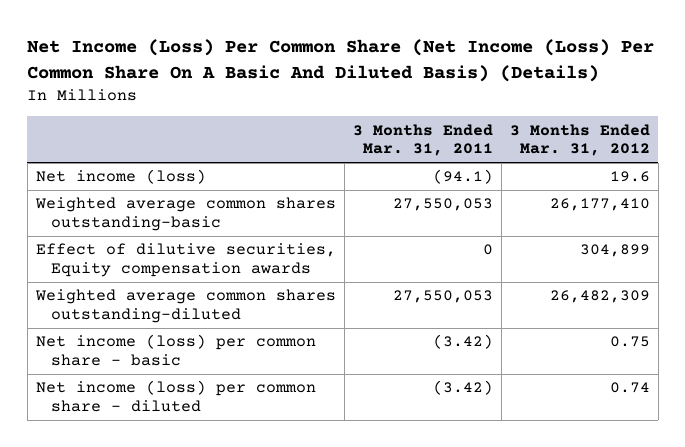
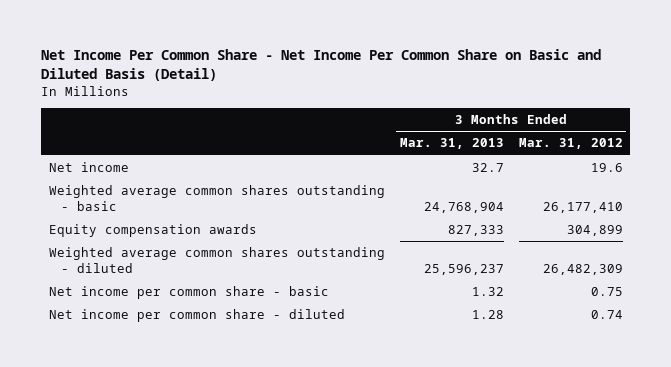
- Net Income (Loss) Per Common Share (Net Income (Loss) Per Common Share On A Basic And Diluted Basis) (Details)
+ Net Income Per Common Share - Net Income Per Common Share on Basic and Diluted Basis (Detail)
- | 3 Months Ended Mar. 31, 2011 | 3 Months Ended Mar. 31, 2012
+ | 3 Months Ended Mar. 31, 2013 | 3 Months Ended Mar. 31, 2012
- Net income (loss) | (94.1) | 19.6
- Weighted average common shares outstanding-basic | 27,550,053 | 26,177,410
- Effect of dilutive securities, Equity compensation awards | 0 | 304,899
- Weighted average common shares outstanding-diluted | 27,550,053 | 26,482,309
- Net income (loss) per common share - basic | (3.42) | 0.75
- Net income (loss) per common share - diluted | (3.42) | 0.74
+ Net income | 32.7 | 19.6
+ Weighted average common shares outstanding - basic | 24,768,904 | 26,177,410
+ Equity compensation awards | 827,333 | 304,899
+ Weighted average common shares outstanding - diluted | 25,596,237 | 26,482,309
+ Net income per common share - basic | 1.32 | 0.75
+ Net income per common share - diluted | 1.28 | 0.74

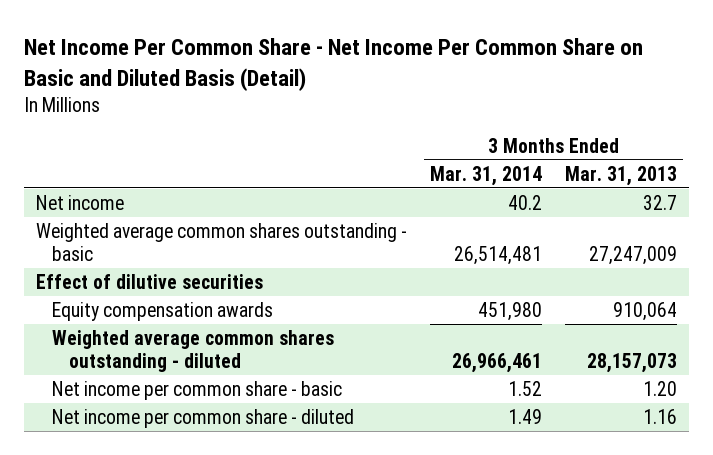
- | 3 Months Ended Mar. 31, 2013 | 3 Months Ended Mar. 31, 2012
+ | 3 Months Ended Mar. 31, 2014 | 3 Months Ended Mar. 31, 2013
- Weighted average common shares outstanding - basic | 24,768,904 | 26,177,410
- Equity compensation awards | 827,333 | 304,899
- Weighted average common shares outstanding - diluted | 25,596,237 | 26,482,309
- Net income per common share - basic | 1.32 | 0.75
- Net income per common share - diluted | 1.28 | 0.74
+ Weighted average common shares outstanding - basic | 26,514,481 | 27,247,009
+ Effect of dilutive securities
+ Equity compensation awards | 451,980 | 910,064
+ Weighted average common shares outstanding - diluted | 26,966,461 | 28,157,073
+ Net income per common share - basic | 1.52 | 1.20
+ Net income per common share - diluted | 1.49 | 1.16

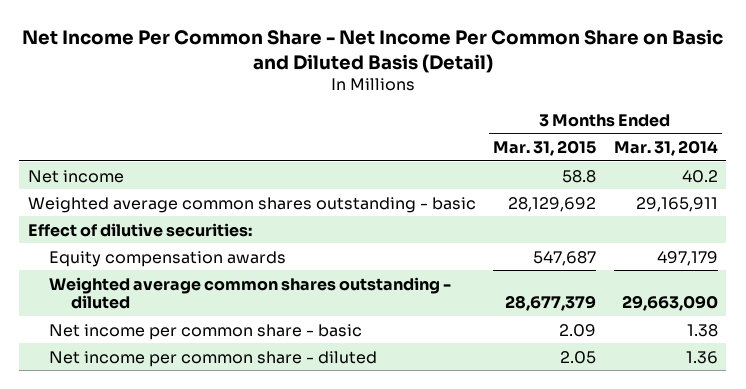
- | 3 Months Ended Mar. 31, 2014 | 3 Months Ended Mar. 31, 2013
+ | 3 Months Ended Mar. 31, 2015 | 3 Months Ended Mar. 31, 2014
- Weighted average common shares outstanding - basic | 26,514,481 | 27,247,009
- Effect of dilutive securities
- Equity compensation awards | 451,980 | 910,064
- Weighted average common shares outstanding - diluted | 26,966,461 | 28,157,073
- Net income per common share - basic | 1.52 | 1.20
- Net income per common share - diluted | 1.49 | 1.16
+ Weighted average common shares outstanding - basic | 28,129,692 | 29,165,911
+ Effect of dilutive securities:
+ Equity compensation awards | 547,687 | 497,179
+ Weighted average common shares outstanding - diluted | 28,677,379 | 29,663,090
+ Net income per common share - basic | 2.09 | 1.38
+ Net income per common share - diluted | 2.05 | 1.36

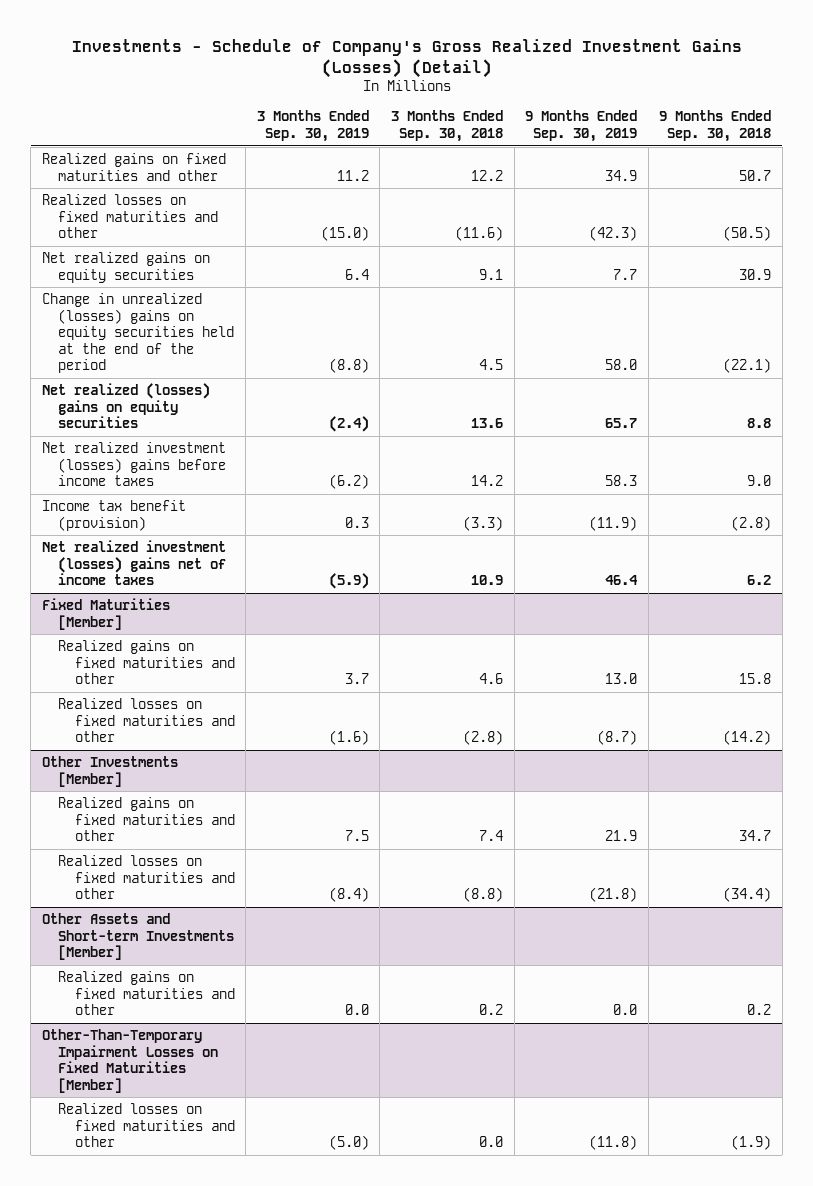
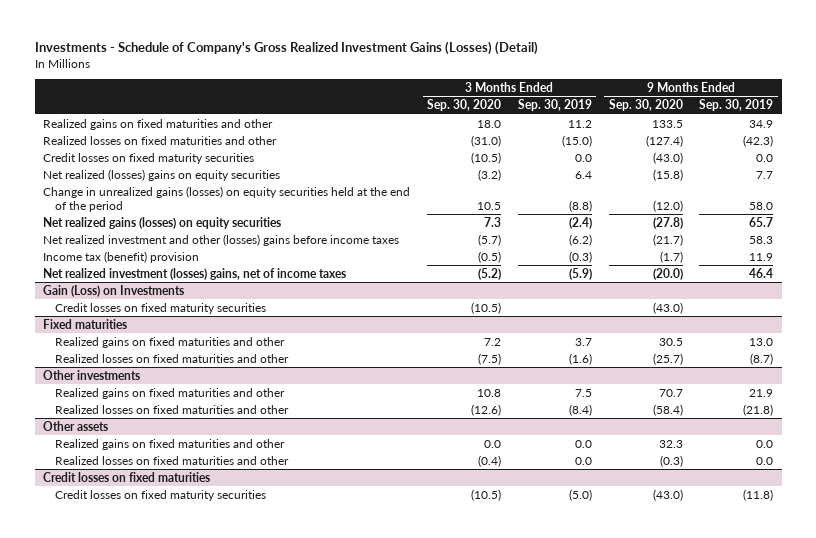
- | 3 Months Ended Sep. 30, 2019 | 3 Months Ended Sep. 30, 2018 | 9 Months Ended Sep. 30, 2019 | 9 Months Ended Sep. 30, 2018
+ | 3 Months Ended Sep. 30, 2020 | 3 Months Ended Sep. 30, 2019 | 9 Months Ended Sep. 30, 2020 | 9 Months Ended Sep. 30, 2019
- Net realized gains on equity securities | 6.4 | 9.1 | 7.7 | 30.9
- Change in unrealized (losses) gains on equity securities held at the end of the period | (8.8) | 4.5 | 58.0 | (22.1)
- Net realized (losses) gains on equity securities | (2.4) | 13.6 | 65.7 | 8.8
- Net realized investment (losses) gains before income taxes | (6.2) | 14.2 | 58.3 | 9.0
- Income tax benefit (provision) | 0.3 | (3.3) | (11.9) | (2.8)
- Net realized investment (losses) gains net of income taxes | (5.9) | 10.9 | 46.4 | 6.2
- Fixed Maturities [Member]
+ Credit losses on fixed maturity securities | (10.5) | 0.0 | (43.0) | 0.0
+ Net realized (losses) gains on equity securities | (3.2) | 6.4 | (15.8) | 7.7
+ Change in unrealized gains (losses) on equity securities held at the end of the period | 10.5 | (8.8) | (12.0) | 58.0
+ Net realized gains (losses) on equity securities | 7.3 | (2.4) | (27.8) | 65.7
+ Net realized investment and other (losses) gains before income taxes | (5.7) | (6.2) | (21.7) | 58.3
+ Income tax (benefit) provision | (0.5) | (0.3) | (1.7) | 11.9
+ Net realized investment (losses) gains, net of income taxes | (5.2) | (5.9) | (20.0) | 46.4
+ Gain (Loss) on Investments
+ Credit losses on fixed maturity securities | (10.5) | | (43.0) |
+ Fixed maturities
- Other Investments [Member]
+ Other investments
- Other Assets and Short-term Investments [Member]
+ Other assets
- Other-Than-Temporary Impairment Losses on Fixed Maturities [Member]
- Realized losses on fixed maturities and other | (5.0) | 0.0 | (11.8) | (1.9)
+ Realized losses on fixed maturities and other | (0.4) | 0.0 | (0.3) | 0.0
+ Credit losses on fixed maturities
+ Credit losses on fixed maturity securities | (10.5) | (5.0) | (43.0) | (11.8)

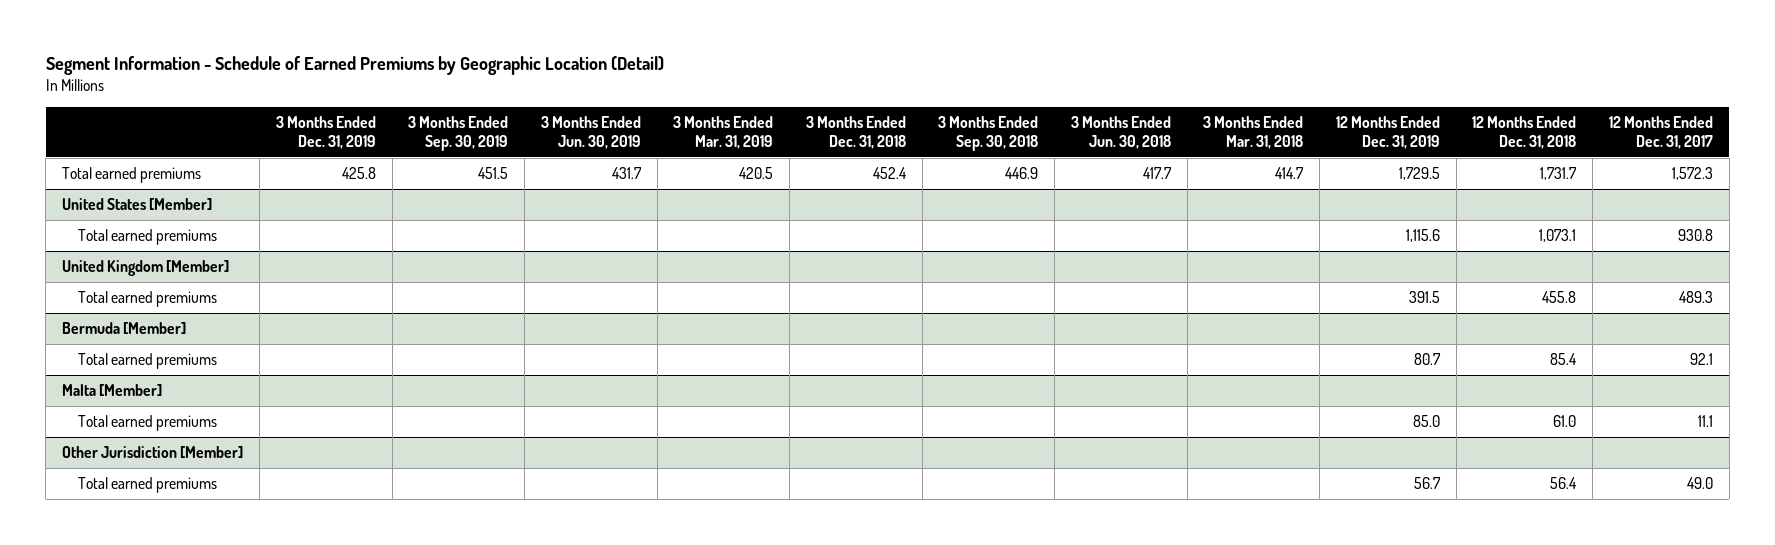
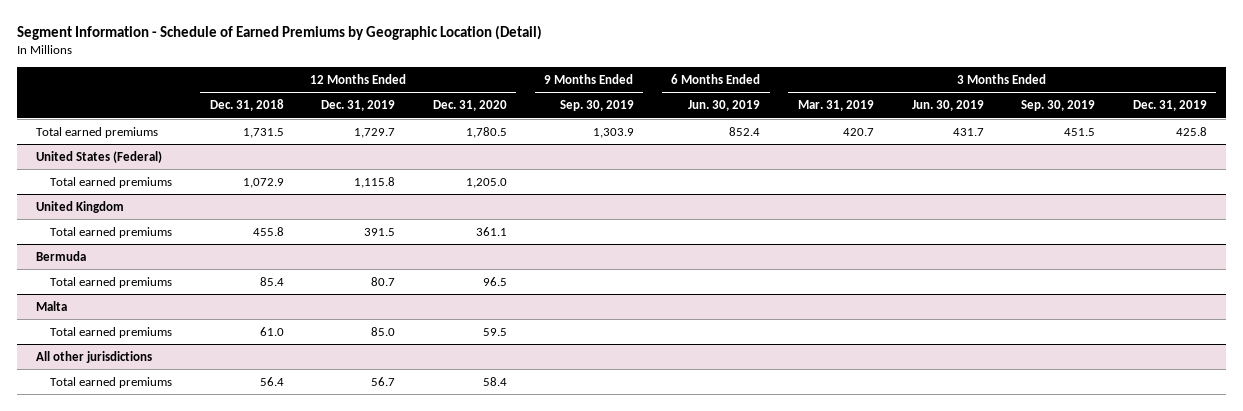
- | 3 Months Ended Dec. 31, 2019 | 3 Months Ended Sep. 30, 2019 | 3 Months Ended Jun. 30, 2019 | 3 Months Ended Mar. 31, 2019 | 3 Months Ended Dec. 31, 2018 | 3 Months Ended Sep. 30, 2018 | 3 Months Ended Jun. 30, 2018 | 3 Months Ended Mar. 31, 2018 | 12 Months Ended Dec. 31, 2019 | 12 Months Ended Dec. 31, 2018 | 12 Months Ended Dec. 31, 2017
+ | 12 Months Ended Dec. 31, 2018 | 12 Months Ended Dec. 31, 2019 | 12 Months Ended Dec. 31, 2020 | 9 Months Ended Sep. 30, 2019 | 6 Months Ended Jun. 30, 2019 | 3 Months Ended Mar. 31, 2019 | 3 Months Ended Jun. 30, 2019 | 3 Months Ended Sep. 30, 2019 | 3 Months Ended Dec. 31, 2019
- Total earned premiums | 425.8 | 451.5 | 431.7 | 420.5 | 452.4 | 446.9 | 417.7 | 414.7 | 1,729.5 | 1,731.7 | 1,572.3
- United States [Member]
- Total earned premiums | | | | | | | | | 1,115.6 | 1,073.1 | 930.8
- United Kingdom [Member]
+ Total earned premiums | 1,731.5 | 1,729.7 | 1,780.5 | 1,303.9 | 852.4 | 420.7 | 431.7 | 451.5 | 425.8
+ United States (Federal)
+ Total earned premiums | 1,072.9 | 1,115.8 | 1,205.0 | | | | | |
+ United Kingdom
- Bermuda [Member]
+ Bermuda
- Malta [Member]
+ Malta
- Other Jurisdiction [Member]
+ All other jurisdictions

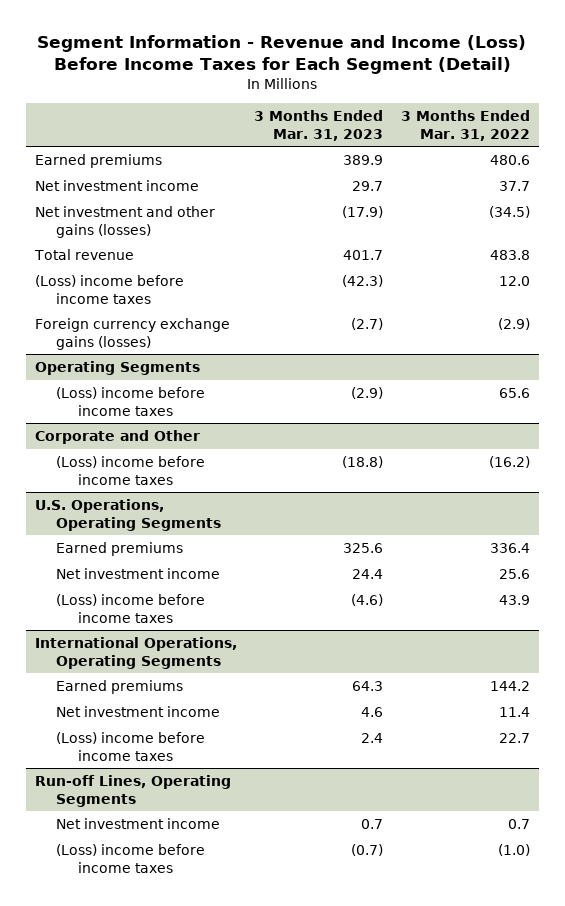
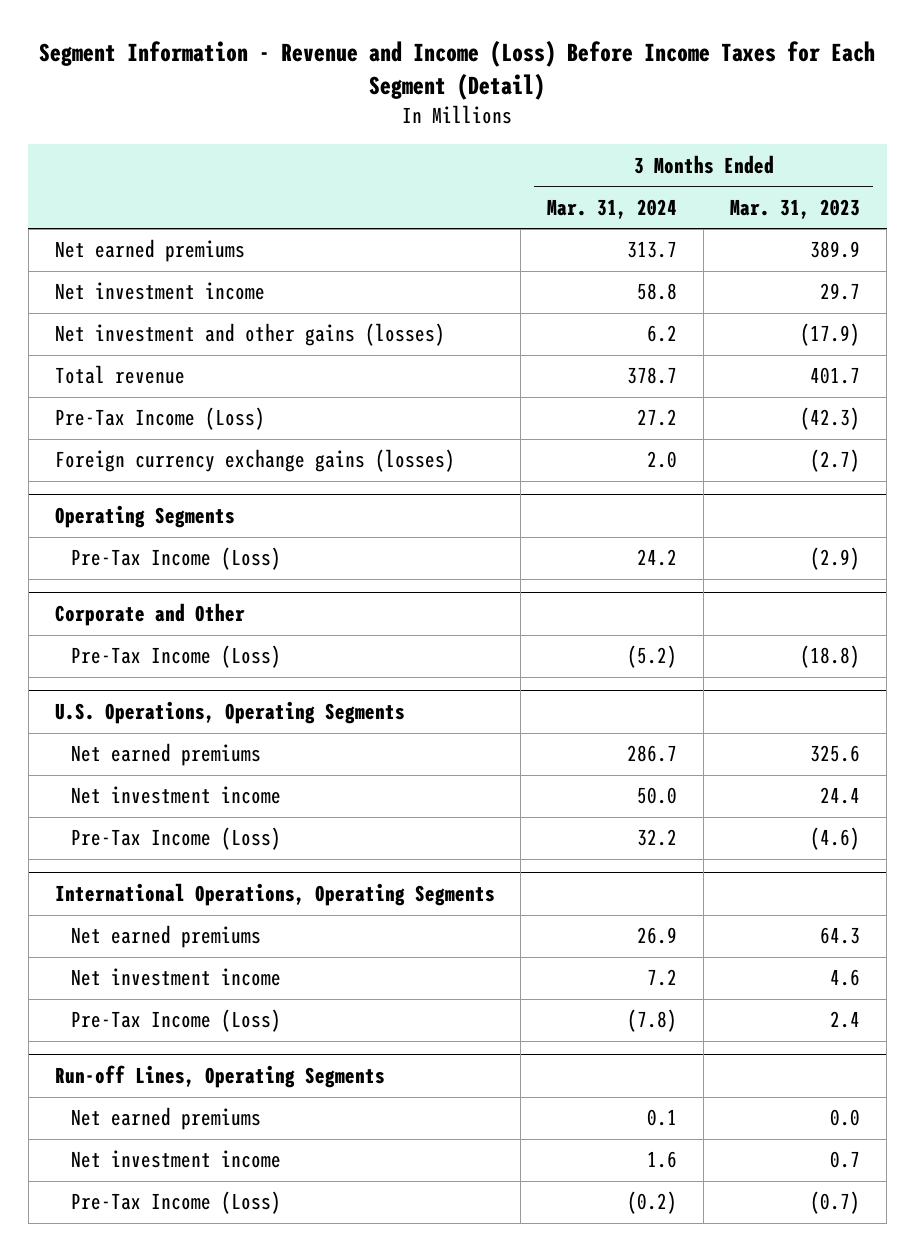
- | 3 Months Ended Mar. 31, 2023 | 3 Months Ended Mar. 31, 2022
+ | 3 Months Ended Mar. 31, 2024 | 3 Months Ended Mar. 31, 2023
- Earned premiums | 389.9 | 480.6
+ Net earned premiums | 313.7 | 389.9
- (Loss) income before income taxes | (42.3) | 12.0
+ Pre-Tax Income (Loss) | 27.2 | (42.3)
@ Operating Segments
- (Loss) income before income taxes | (2.9) | 65.6
+ Pre-Tax Income (Loss) | 24.2 | (2.9)
@ Corporate and Other
- (Loss) income before income taxes | (18.8) | (16.2)
+ Pre-Tax Income (Loss) | (5.2) | (18.8)
@ U.S. Operations, Operating Segments
- Earned premiums | 325.6 | 336.4
+ Net earned premiums | 286.7 | 325.6
- (Loss) income before income taxes | (4.6) | 43.9
+ Pre-Tax Income (Loss) | 32.2 | (4.6)
@ International Operations, Operating Segments
- Earned premiums | 64.3 | 144.2
+ Net earned premiums | 26.9 | 64.3
- (Loss) income before income taxes | 2.4 | 22.7
+ Pre-Tax Income (Loss) | (7.8) | 2.4
@ Run-off Lines, Operating Segments
+ Net earned premiums | 0.1 | 0.0
- (Loss) income before income taxes | (0.7) | (1.0)
+ Pre-Tax Income (Loss) | (0.2) | (0.7)

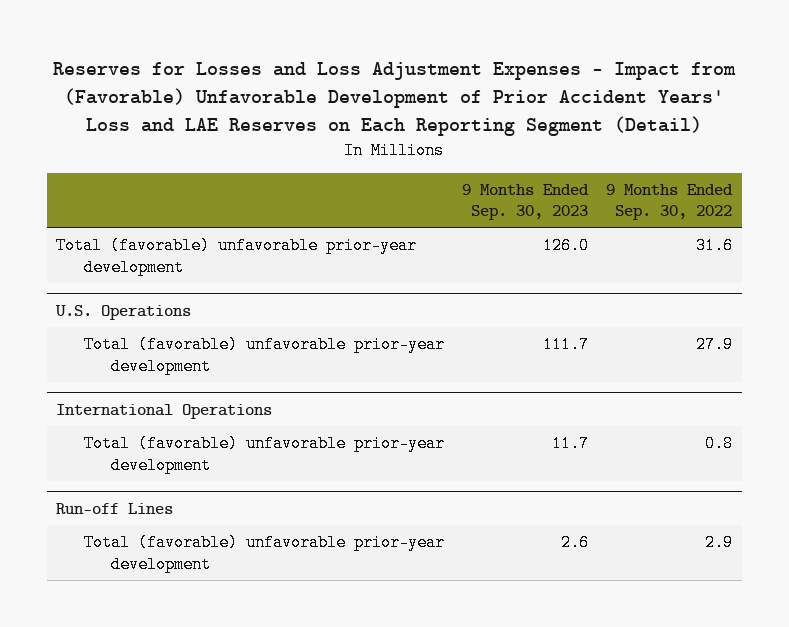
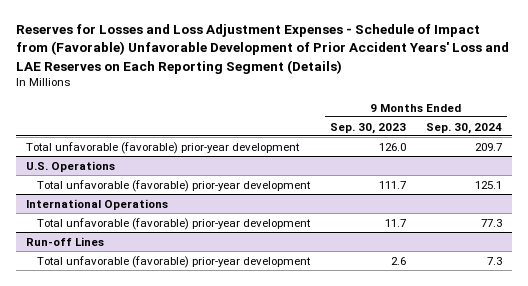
- Reserves for Losses and Loss Adjustment Expenses - Impact from (Favorable) Unfavorable Development of Prior Accident Years' Loss and LAE Reserves on Each Reporting Segment (Detail)
+ Reserves for Losses and Loss Adjustment Expenses - Schedule of Impact from (Favorable) Unfavorable Development of Prior Accident Years' Loss and LAE Reserves on Each Reporting Segment (Details)
- | 9 Months Ended Sep. 30, 2023 | 9 Months Ended Sep. 30, 2022
+ | 9 Months Ended Sep. 30, 2023 | 9 Months Ended Sep. 30, 2024
- Total (favorable) unfavorable prior-year development | 126.0 | 31.6
+ Total unfavorable (favorable) prior-year development | 126.0 | 209.7
@ U.S. Operations
- Total (favorable) unfavorable prior-year development | 111.7 | 27.9
+ Total unfavorable (favorable) prior-year development | 111.7 | 125.1
@ International Operations
- Total (favorable) unfavorable prior-year development | 11.7 | 0.8
+ Total unfavorable (favorable) prior-year development | 11.7 | 77.3
@ Run-off Lines
- Total (favorable) unfavorable prior-year development | 2.6 | 2.9
+ Total unfavorable (favorable) prior-year development | 2.6 | 7.3

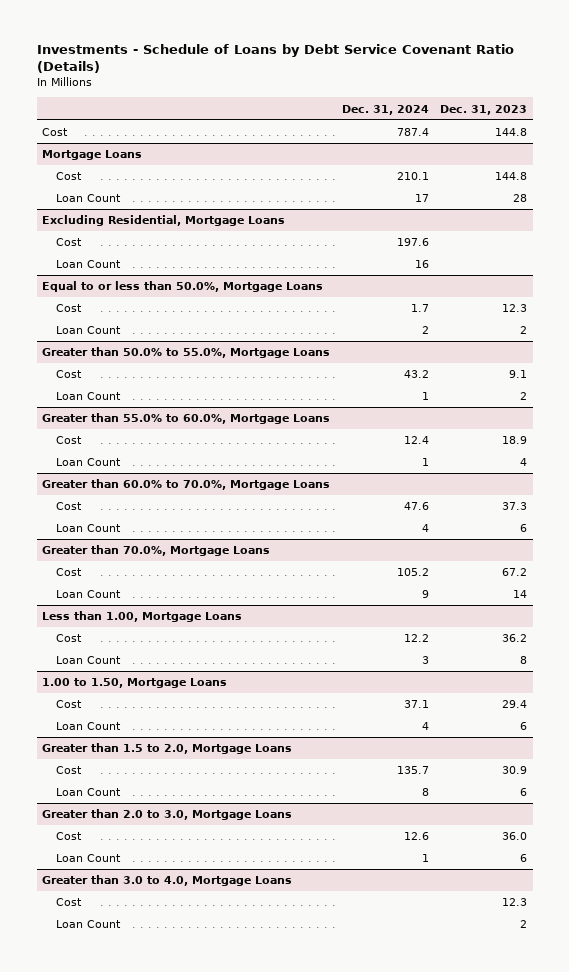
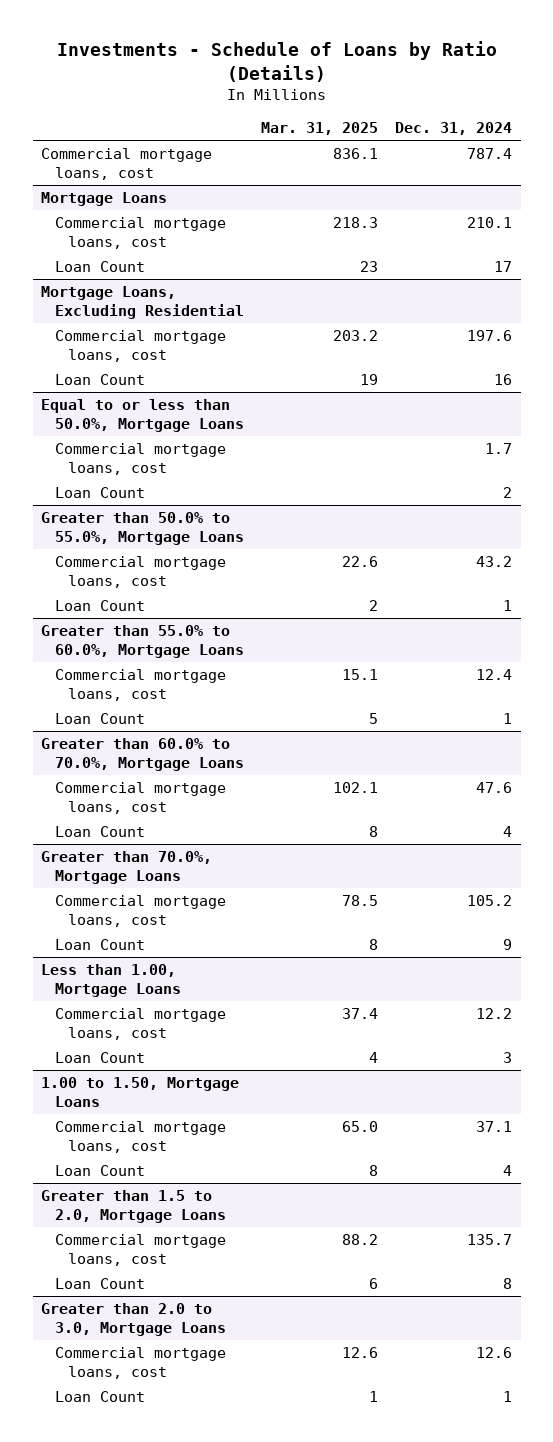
- Investments - Schedule of Loans by Debt Service Covenant Ratio (Details)
+ Investments - Schedule of Loans by Ratio (Details)
- | Dec. 31, 2024 | Dec. 31, 2023
+ | Mar. 31, 2025 | Dec. 31, 2024
- Cost | 787.4 | 144.8
+ Commercial mortgage loans, cost | 836.1 | 787.4
@ Mortgage Loans
- Cost | 210.1 | 144.8
+ Commercial mortgage loans, cost | 218.3 | 210.1
- Excluding Residential, Mortgage Loans
- Cost | 197.6 |
+ Mortgage Loans, Excluding Residential
+ Commercial mortgage loans, cost | 203.2 | 197.6
@ Equal to or less than 50.0%, Mortgage Loans
- Cost | 1.7 | 12.3
+ Commercial mortgage loans, cost | | 1.7
@ Greater than 50.0% to 55.0%, Mortgage Loans
- Cost | 43.2 | 9.1
+ Commercial mortgage loans, cost | 22.6 | 43.2
@ Greater than 55.0% to 60.0%, Mortgage Loans
- Cost | 12.4 | 18.9
+ Commercial mortgage loans, cost | 15.1 | 12.4
@ Greater than 60.0% to 70.0%, Mortgage Loans
- Cost | 47.6 | 37.3
+ Commercial mortgage loans, cost | 102.1 | 47.6
@ Greater than 70.0%, Mortgage Loans
- Cost | 105.2 | 67.2
+ Commercial mortgage loans, cost | 78.5 | 105.2
@ Less than 1.00, Mortgage Loans
- Cost | 12.2 | 36.2
+ Commercial mortgage loans, cost | 37.4 | 12.2
@ 1.00 to 1.50, Mortgage Loans
- Cost | 37.1 | 29.4
+ Commercial mortgage loans, cost | 65.0 | 37.1
@ Greater than 1.5 to 2.0, Mortgage Loans
- Cost | 135.7 | 30.9
+ Commercial mortgage loans, cost | 88.2 | 135.7
@ Greater than 2.0 to 3.0, Mortgage Loans
- Cost | 12.6 | 36.0
+ Commercial mortgage loans, cost | 12.6 | 12.6
- Greater than 3.0 to 4.0, Mortgage Loans
- Cost | | 12.3
- Loan Count | | 2

